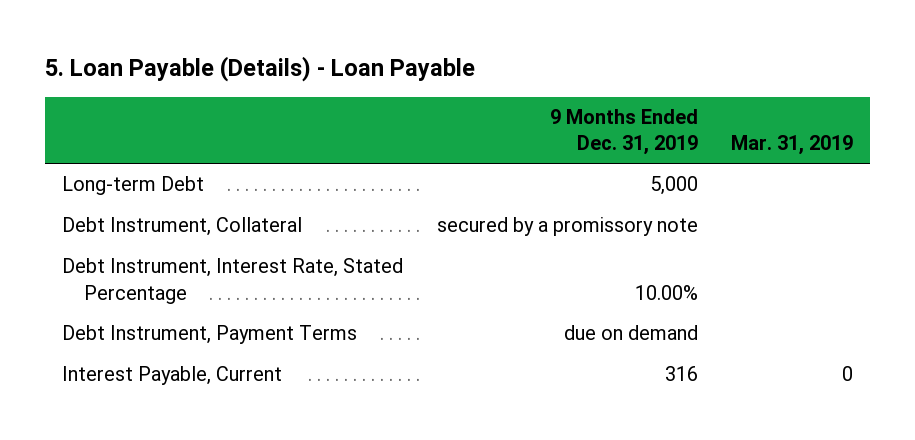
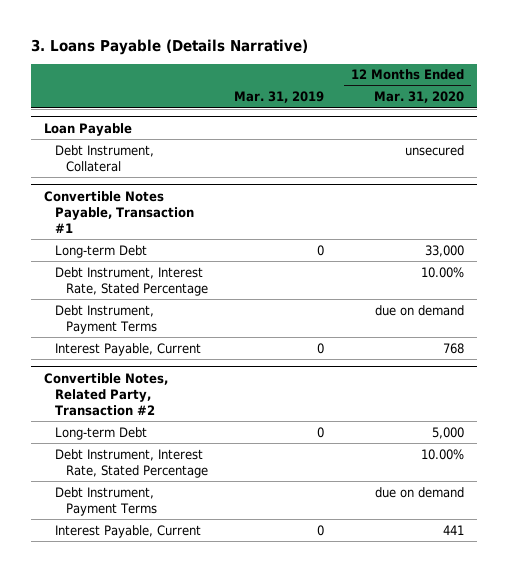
- 5. Loan Payable (Details) - Loan Payable
+ 3. Loans Payable (Details Narrative)
- | 9 Months Ended Dec. 31, 2019 | Mar. 31, 2019
+ | Mar. 31, 2019 | 12 Months Ended Mar. 31, 2020
- Long-term Debt | 5,000 |
- Debt Instrument, Collateral | secured by a promissory note |
- Debt Instrument, Interest Rate, Stated Percentage | 10.00% |
- Debt Instrument, Payment Terms | due on demand |
- Interest Payable, Current | 316 | 0
+ Loan Payable
+ Debt Instrument, Collateral | | unsecured
+ Convertible Notes Payable, Transaction #1
+ Long-term Debt | 0 | 33,000
+ Debt Instrument, Interest Rate, Stated Percentage | | 10.00%
+ Debt Instrument, Payment Terms | | due on demand
+ Interest Payable, Current | 0 | 768
+ Convertible Notes, Related Party, Transaction #2
+ Long-term Debt | 0 | 5,000
+ Debt Instrument, Interest Rate, Stated Percentage | | 10.00%
+ Debt Instrument, Payment Terms | | due on demand
+ Interest Payable, Current | 0 | 441

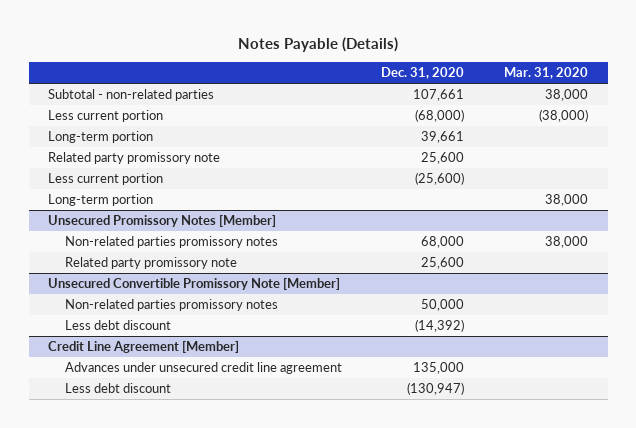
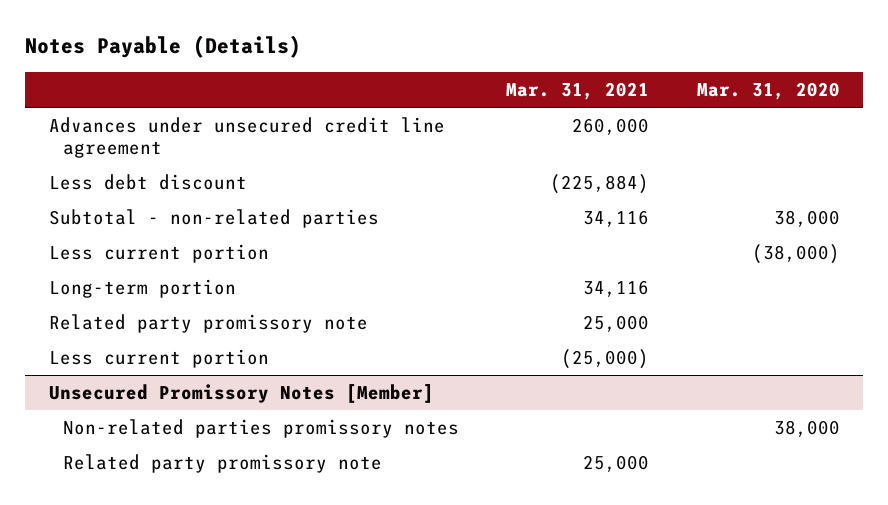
- | Dec. 31, 2020 | Mar. 31, 2020
+ | Mar. 31, 2021 | Mar. 31, 2020
+ Advances under unsecured credit line agreement | 260,000 |
+ Less debt discount | (225,884) |
- Long-term portion | | 38,000
- Unsecured Convertible Promissory Note [Member]
- Non-related parties promissory notes | 50,000 |
- Less debt discount | (14,392) |
- Credit Line Agreement [Member]
- Advances under unsecured credit line agreement | 135,000 |
- Less debt discount | (130,947) |

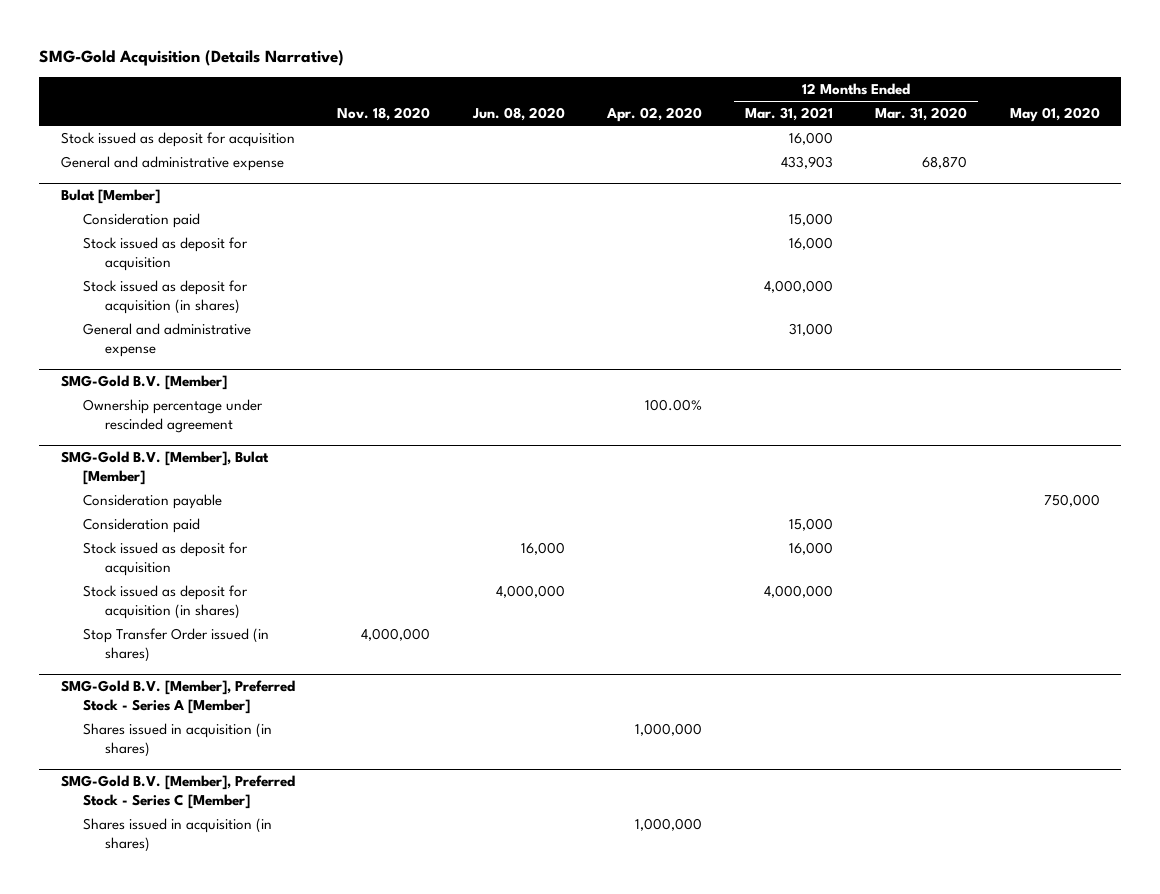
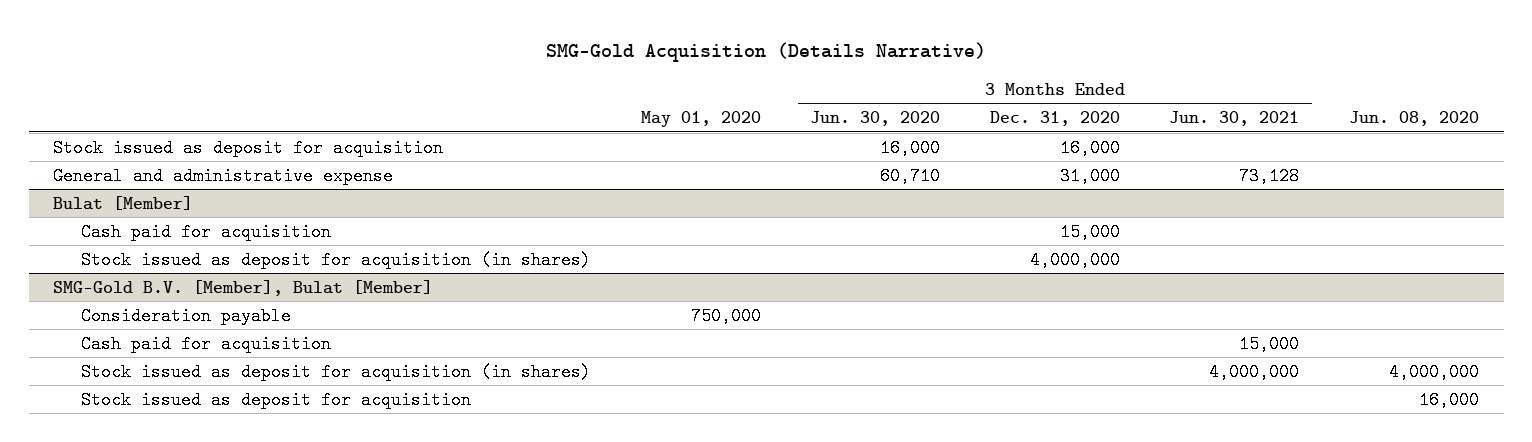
- | Nov. 18, 2020 | Jun. 08, 2020 | Apr. 02, 2020 | 12 Months Ended Mar. 31, 2021 | 12 Months Ended Mar. 31, 2020 | May 01, 2020
+ | May 01, 2020 | 3 Months Ended Jun. 30, 2020 | 3 Months Ended Dec. 31, 2020 | 3 Months Ended Jun. 30, 2021 | Jun. 08, 2020
@ Bulat [Member]
- Consideration paid | | | | 15,000 | |
- Stock issued as deposit for acquisition | | | | 16,000 | |
+ Cash paid for acquisition | | | 15,000 | |
- General and administrative expense | | | | 31,000 | |
- SMG-Gold B.V. [Member]
- Ownership percentage under rescinded agreement | | | 100.00% | | |
@ SMG-Gold B.V. [Member], Bulat [Member]
- Consideration paid | | | | 15,000 | |
+ Cash paid for acquisition | | | | 15,000 |
- Stop Transfer Order issued (in shares) | 4,000,000 | | | | |
- SMG-Gold B.V. [Member], Preferred Stock - Series A [Member]
- Shares issued in acquisition (in shares) | | | 1,000,000 | | |
- SMG-Gold B.V. [Member], Preferred Stock - Series C [Member]
- Shares issued in acquisition (in shares) | | | 1,000,000 | | |
@ SMG-Gold B.V. [Member], Bulat [Member]
moved down: Stock issued as deposit for acquisition | | | | | 16,000

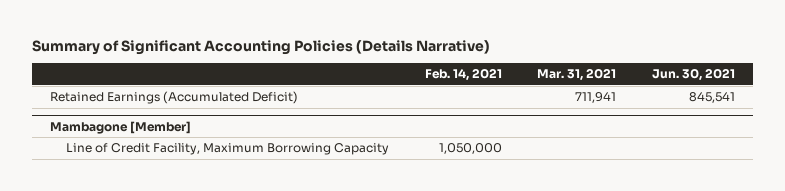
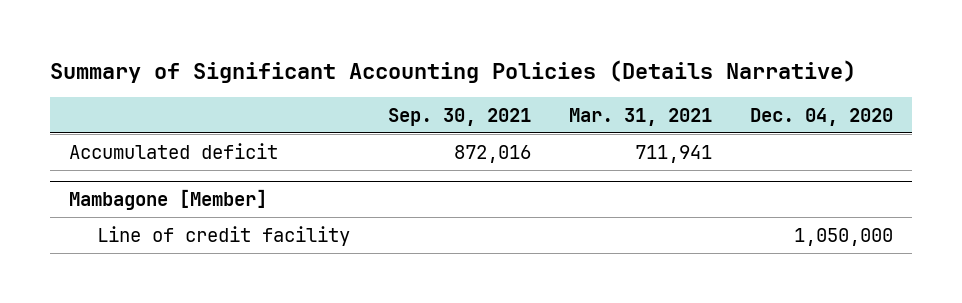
- | Feb. 14, 2021 | Mar. 31, 2021 | Jun. 30, 2021
+ | Sep. 30, 2021 | Mar. 31, 2021 | Dec. 04, 2020
- Retained Earnings (Accumulated Deficit) | | 711,941 | 845,541
+ Accumulated deficit | 872,016 | 711,941 |
@ Mambagone [Member]
- Line of Credit Facility, Maximum Borrowing Capacity | 1,050,000 | |
+ Line of credit facility | | | 1,050,000

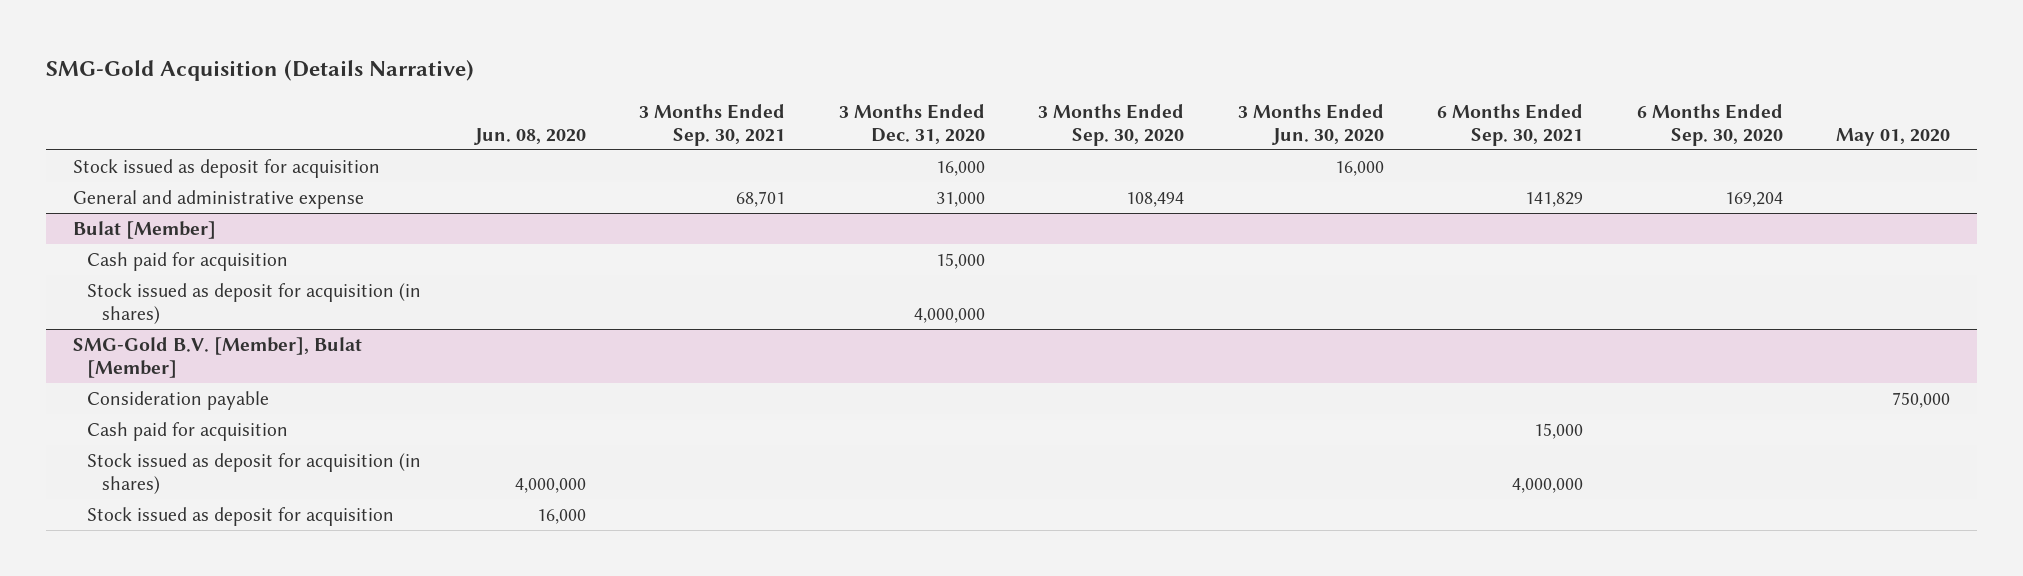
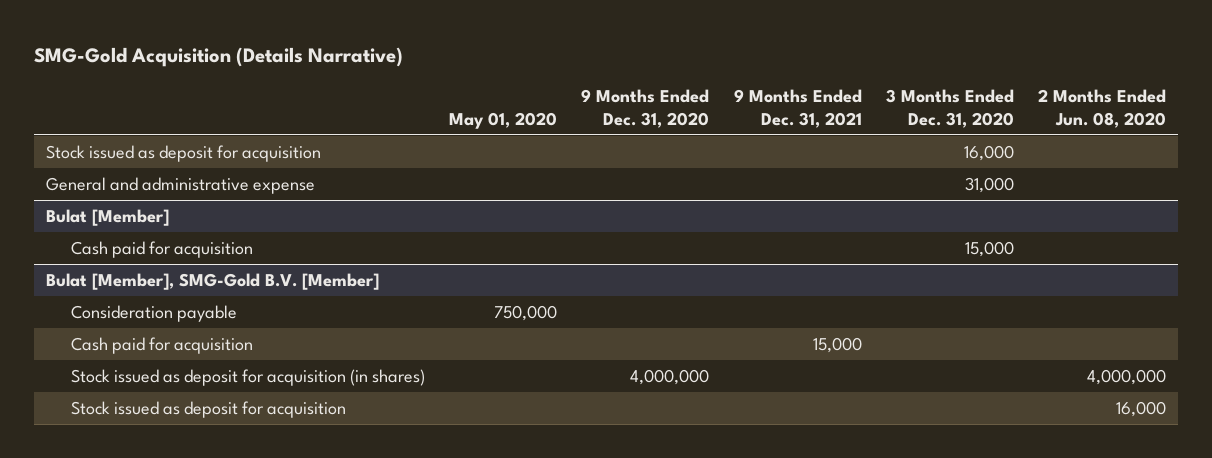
- | Jun. 08, 2020 | 3 Months Ended Sep. 30, 2021 | 3 Months Ended Dec. 31, 2020 | 3 Months Ended Sep. 30, 2020 | 3 Months Ended Jun. 30, 2020 | 6 Months Ended Sep. 30, 2021 | 6 Months Ended Sep. 30, 2020 | May 01, 2020
+ | May 01, 2020 | 9 Months Ended Dec. 31, 2020 | 9 Months Ended Dec. 31, 2021 | 3 Months Ended Dec. 31, 2020 | 2 Months Ended Jun. 08, 2020
@ Bulat [Member]
- Stock issued as deposit for acquisition (in shares) | | | 4,000,000 | | | | |
- SMG-Gold B.V. [Member], Bulat [Member]
+ Bulat [Member], SMG-Gold B.V. [Member]

